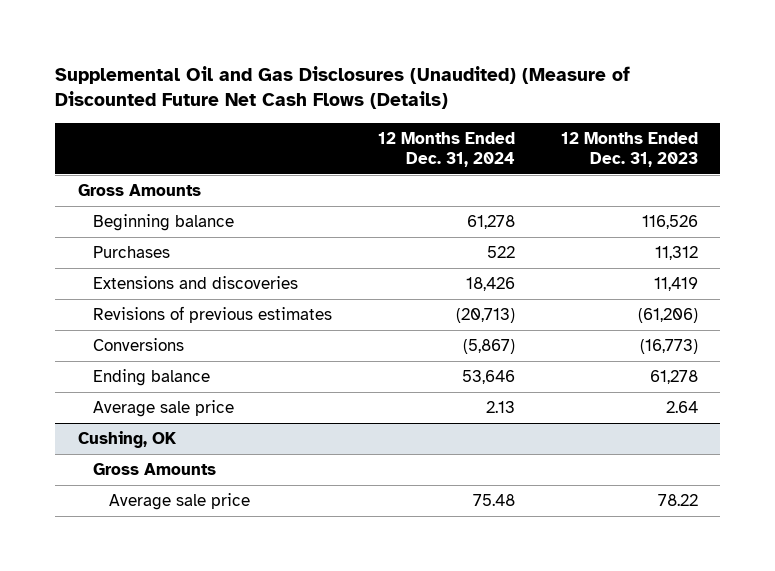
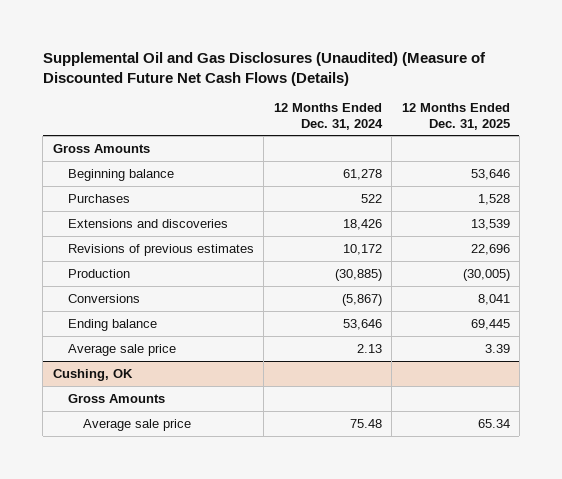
- | 12 Months Ended Dec. 31, 2024 | 12 Months Ended Dec. 31, 2023
+ | 12 Months Ended Dec. 31, 2024 | 12 Months Ended Dec. 31, 2025
- Revisions of previous estimates | (20,713) | (61,206)
+ Revisions of previous estimates | 10,172 | 22,696
+ Production | (30,885) | (30,005)

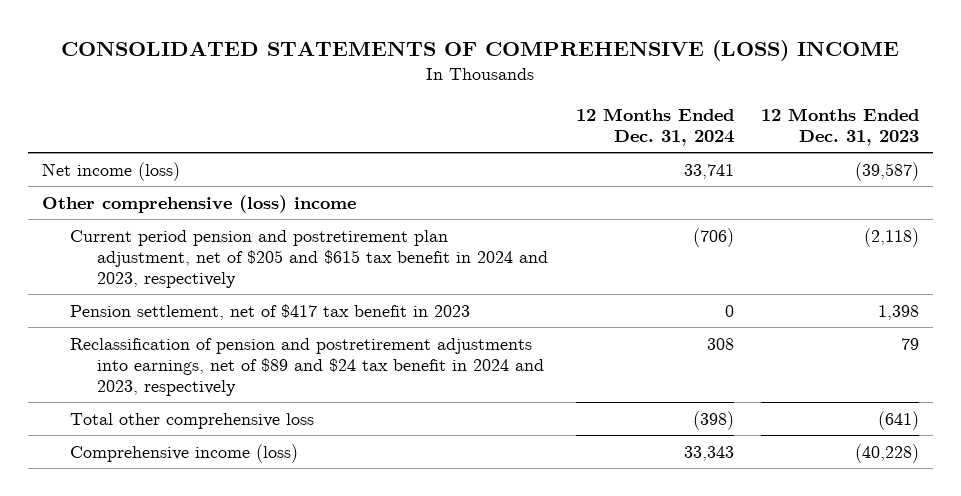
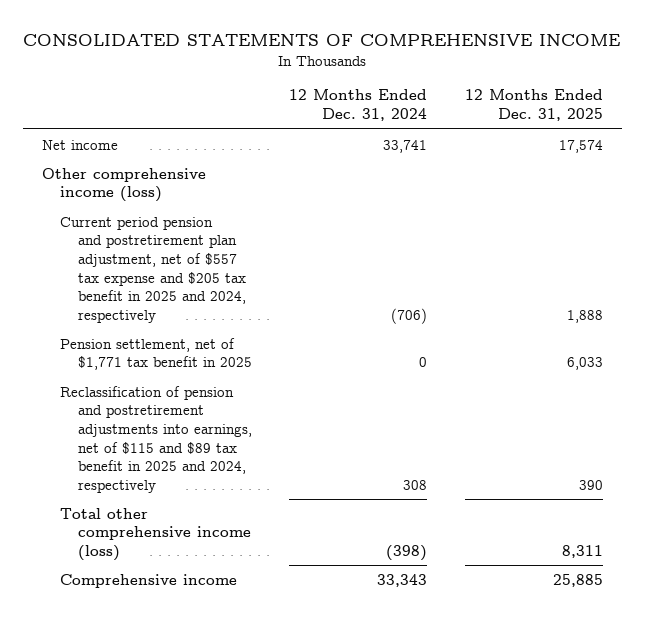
- CONSOLIDATED STATEMENTS OF COMPREHENSIVE (LOSS) INCOME
+ CONSOLIDATED STATEMENTS OF COMPREHENSIVE INCOME
- | 12 Months Ended Dec. 31, 2024 | 12 Months Ended Dec. 31, 2023
+ | 12 Months Ended Dec. 31, 2024 | 12 Months Ended Dec. 31, 2025
- Net income (loss) | 33,741 | (39,587)
- Other comprehensive (loss) income
- Current period pension and postretirement plan adjustment, net of $205 and $615 tax benefit in 2024 and 2023, respectively | (706) | (2,118)
- Pension settlement, net of $417 tax benefit in 2023 | 0 | 1,398
- Reclassification of pension and postretirement adjustments into earnings, net of $89 and $24 tax benefit in 2024 and 2023, respectively | 308 | 79
- Total other comprehensive loss | (398) | (641)
- Comprehensive income (loss) | 33,343 | (40,228)
+ Net income | 33,741 | 17,574
+ Other comprehensive income (loss)
+ Current period pension and postretirement plan adjustment, net of $557 tax expense and $205 tax benefit in 2025 and 2024, respectively | (706) | 1,888
+ Pension settlement, net of $1,771 tax benefit in 2025 | 0 | 6,033
+ Reclassification of pension and postretirement adjustments into earnings, net of $115 and $89 tax benefit in 2025 and 2024, respectively | 308 | 390
+ Total other comprehensive income (loss) | (398) | 8,311
+ Comprehensive income | 33,343 | 25,885

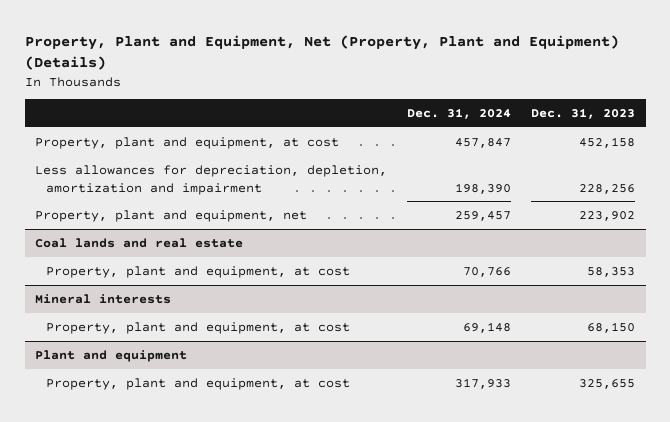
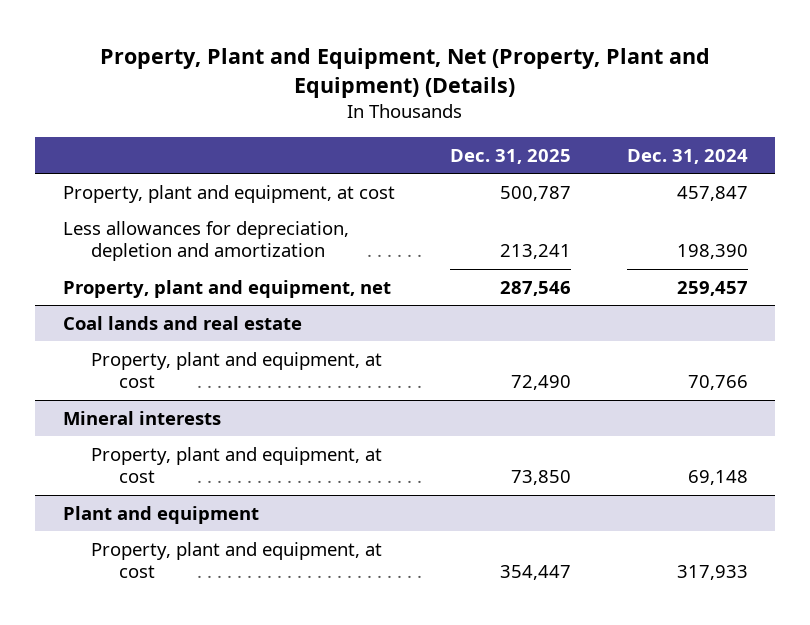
- | Dec. 31, 2024 | Dec. 31, 2023
+ | Dec. 31, 2025 | Dec. 31, 2024
- Less allowances for depreciation, depletion, amortization and impairment | 198,390 | 228,256
+ Less allowances for depreciation, depletion and amortization | 213,241 | 198,390

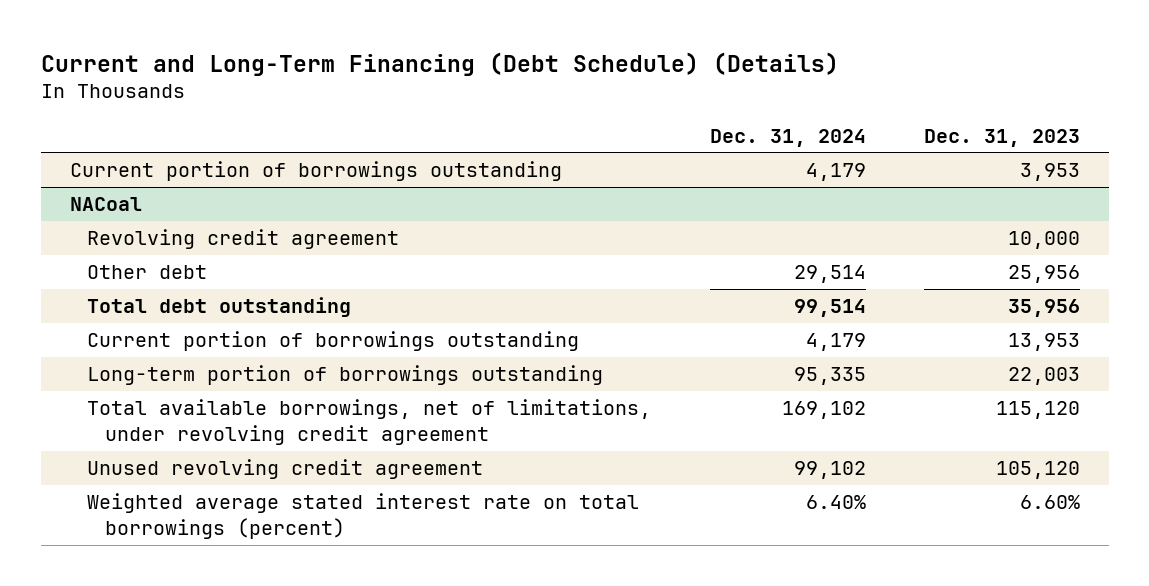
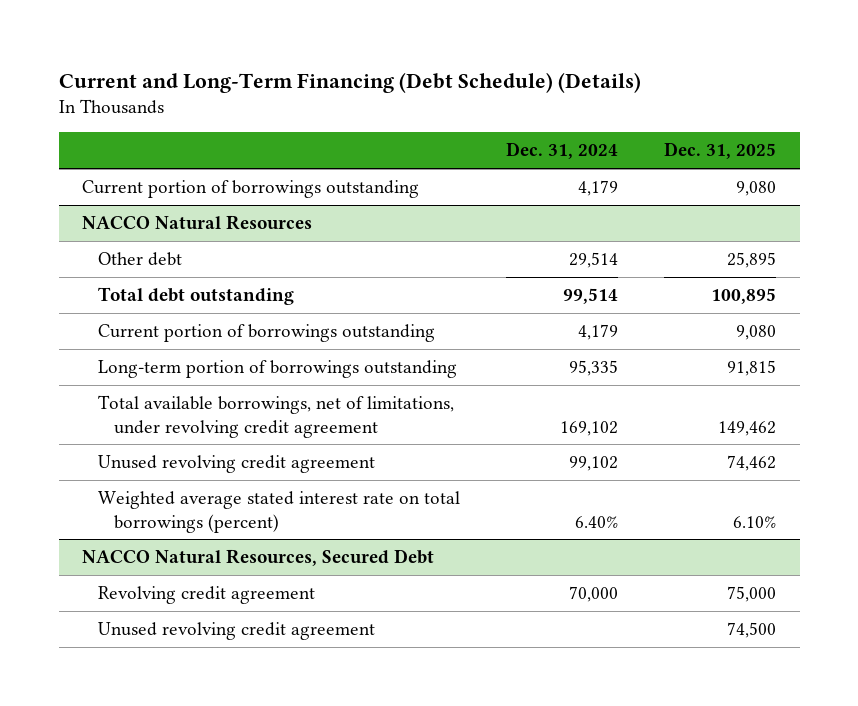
- | Dec. 31, 2024 | Dec. 31, 2023
+ | Dec. 31, 2024 | Dec. 31, 2025
- NACoal
- Revolving credit agreement | | 10,000
+ NACCO Natural Resources
+ NACCO Natural Resources, Secured Debt
+ Revolving credit agreement | 70,000 | 75,000
+ Unused revolving credit agreement | | 74,500

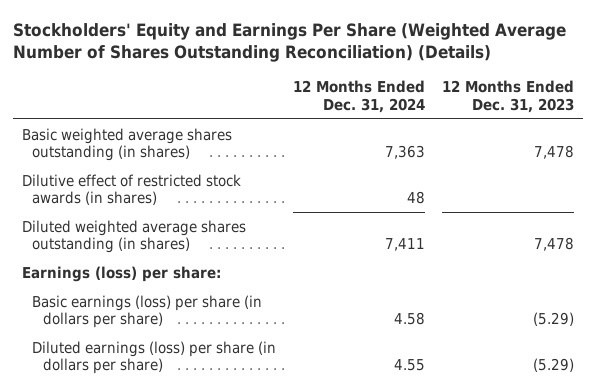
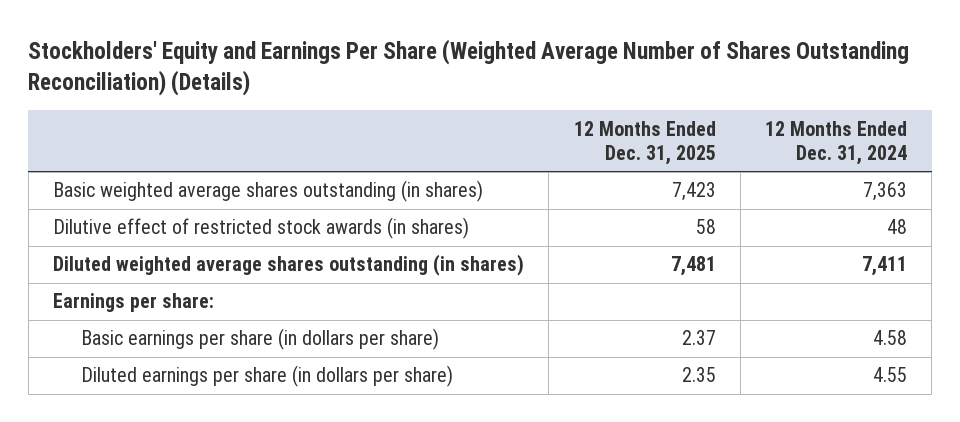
- | 12 Months Ended Dec. 31, 2024 | 12 Months Ended Dec. 31, 2023
+ | 12 Months Ended Dec. 31, 2025 | 12 Months Ended Dec. 31, 2024
- Earnings (loss) per share:
- Basic earnings (loss) per share (in dollars per share) | 4.58 | (5.29)
- Diluted earnings (loss) per share (in dollars per share) | 4.55 | (5.29)
+ Earnings per share:
+ Basic earnings per share (in dollars per share) | 2.37 | 4.58
+ Diluted earnings per share (in dollars per share) | 2.35 | 4.55

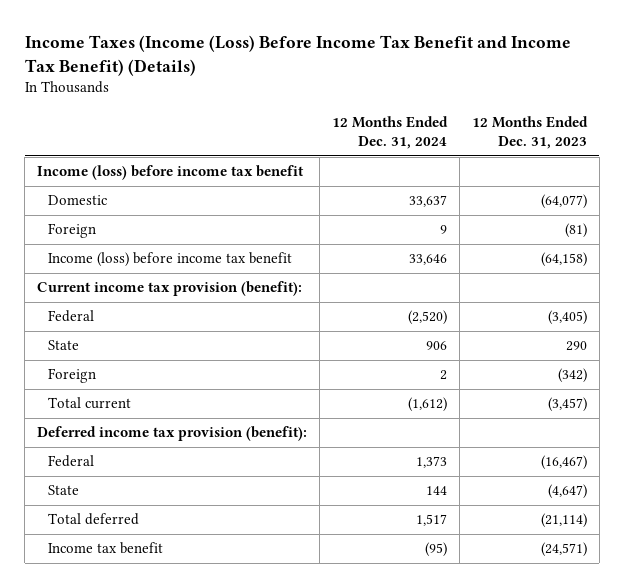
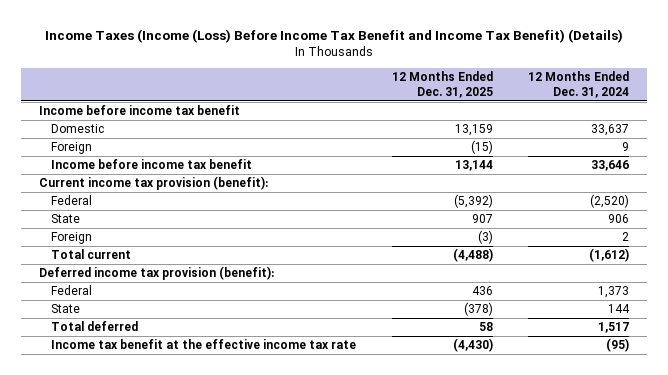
- | 12 Months Ended Dec. 31, 2024 | 12 Months Ended Dec. 31, 2023
+ | 12 Months Ended Dec. 31, 2025 | 12 Months Ended Dec. 31, 2024
- Income (loss) before income tax benefit
+ Income before income tax benefit
- Income (loss) before income tax benefit | 33,646 | (64,158)
+ Income before income tax benefit | 13,144 | 33,646
- Income tax benefit | (95) | (24,571)
+ Income tax benefit at the effective income tax rate | (4,430) | (95)

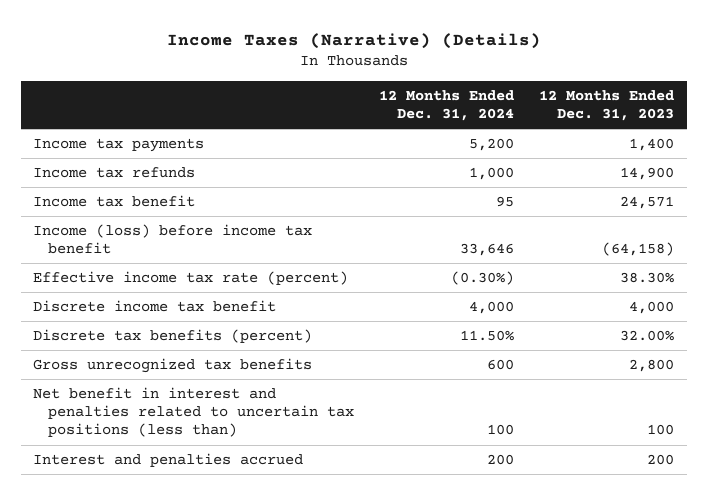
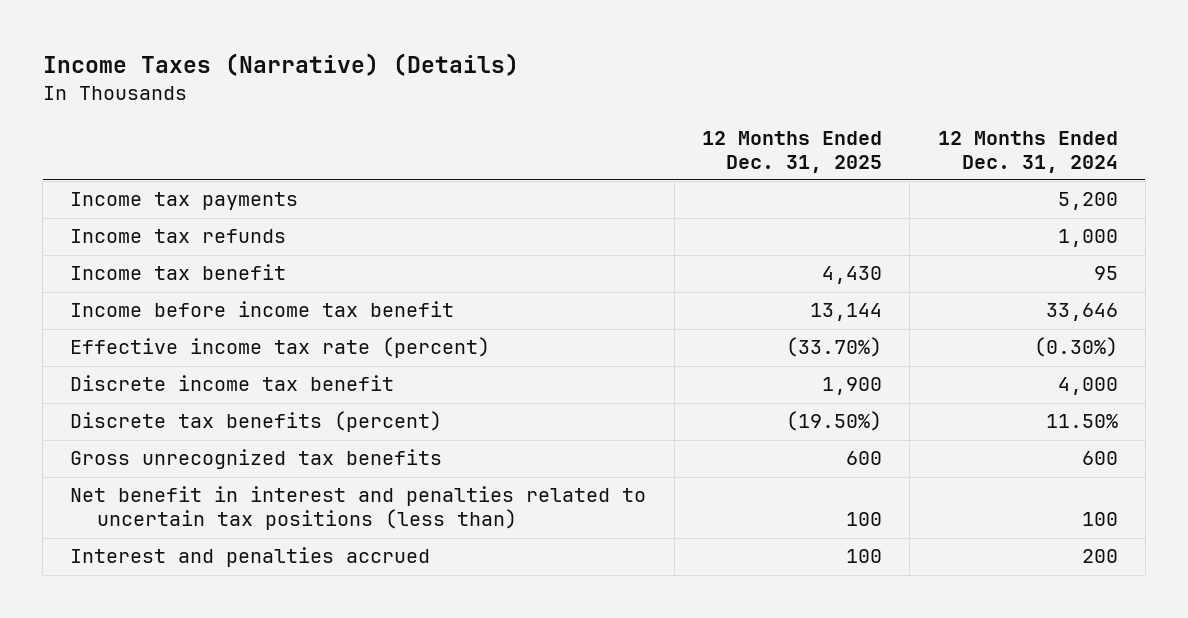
- | 12 Months Ended Dec. 31, 2024 | 12 Months Ended Dec. 31, 2023
+ | 12 Months Ended Dec. 31, 2025 | 12 Months Ended Dec. 31, 2024
- Income (loss) before income tax benefit | 33,646 | (64,158)
+ Income before income tax benefit | 13,144 | 33,646

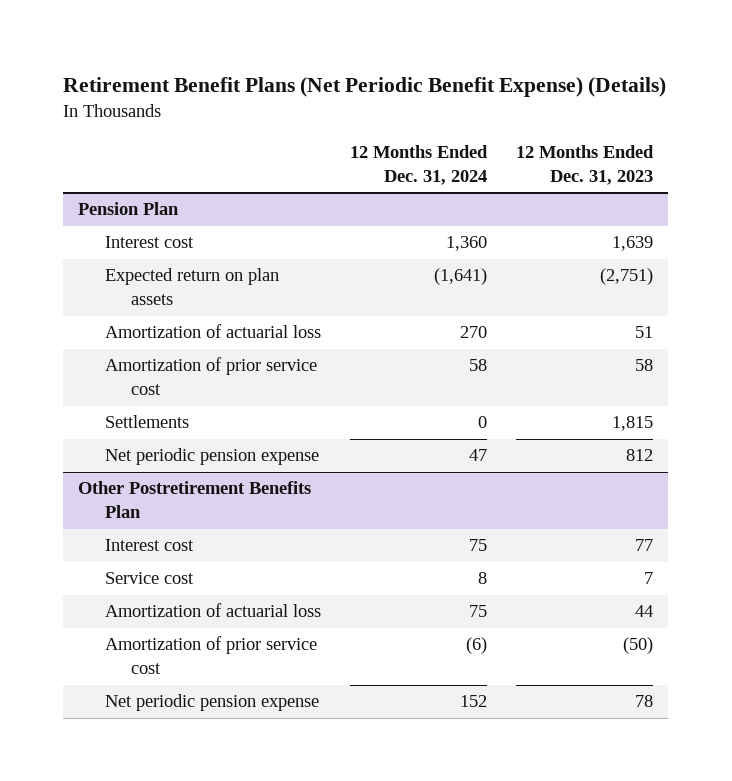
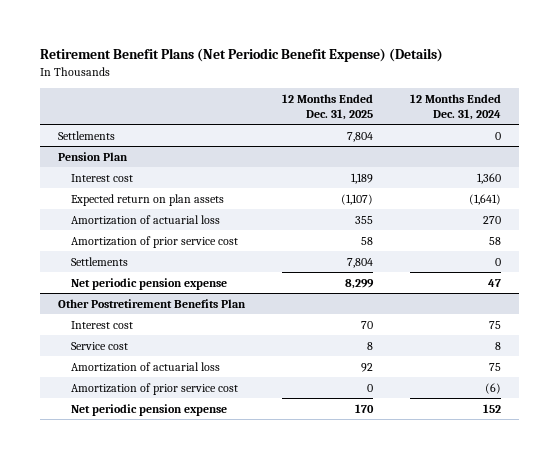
- | 12 Months Ended Dec. 31, 2024 | 12 Months Ended Dec. 31, 2023
+ | 12 Months Ended Dec. 31, 2025 | 12 Months Ended Dec. 31, 2024
+ Settlements | 7,804 | 0

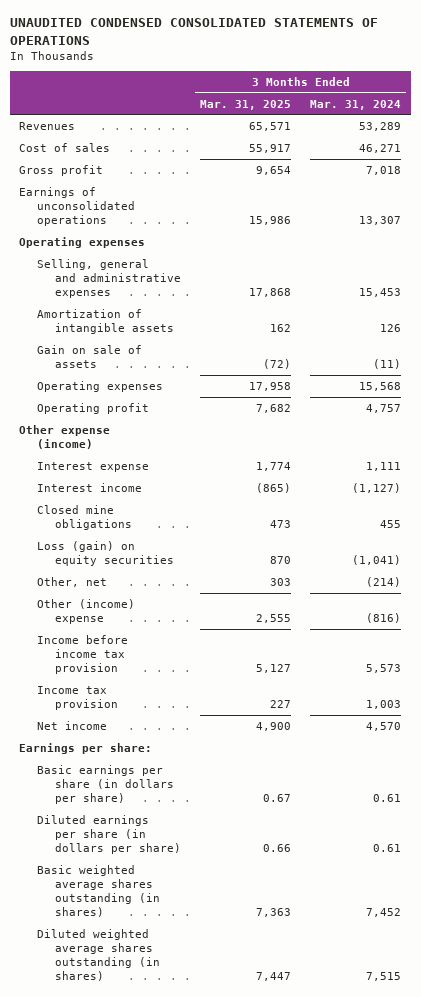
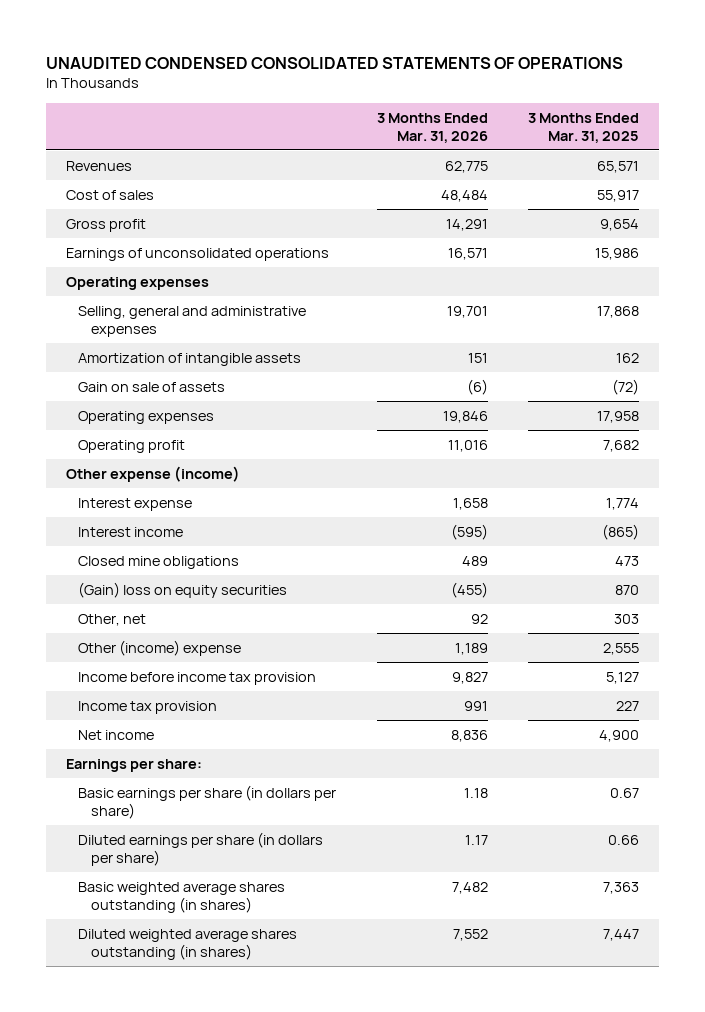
- | 3 Months Ended Mar. 31, 2025 | 3 Months Ended Mar. 31, 2024
+ | 3 Months Ended Mar. 31, 2026 | 3 Months Ended Mar. 31, 2025
- Loss (gain) on equity securities | 870 | (1,041)
+ (Gain) loss on equity securities | (455) | 870

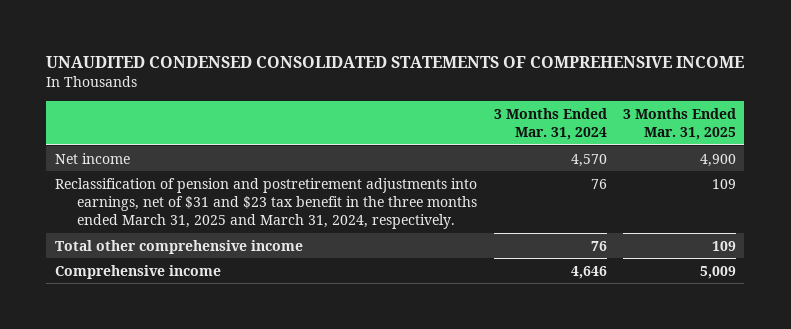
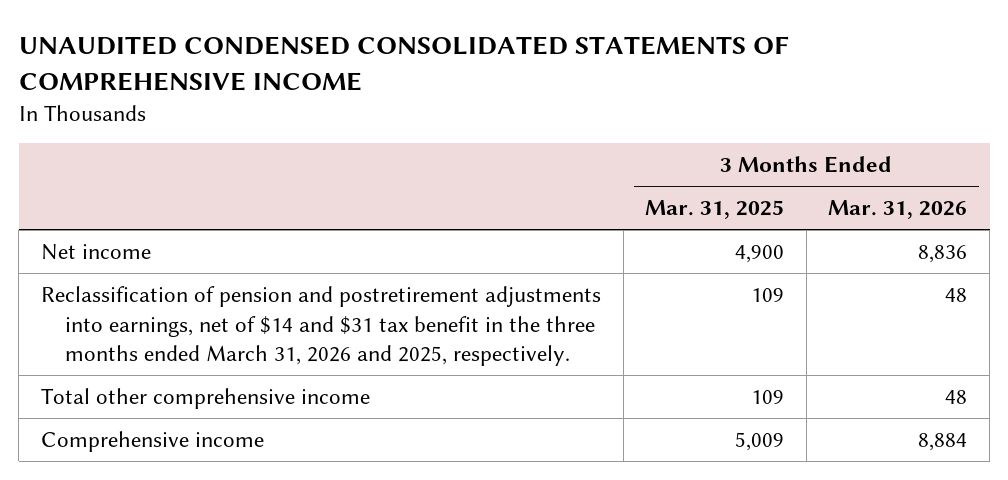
- | 3 Months Ended Mar. 31, 2024 | 3 Months Ended Mar. 31, 2025
+ | 3 Months Ended Mar. 31, 2025 | 3 Months Ended Mar. 31, 2026
- Reclassification of pension and postretirement adjustments into earnings, net of $31 and $23 tax benefit in the three months ended March 31, 2025 and March 31, 2024, respectively. | 76 | 109
+ Reclassification of pension and postretirement adjustments into earnings, net of $14 and $31 tax benefit in the three months ended March 31, 2026 and 2025, respectively. | 109 | 48

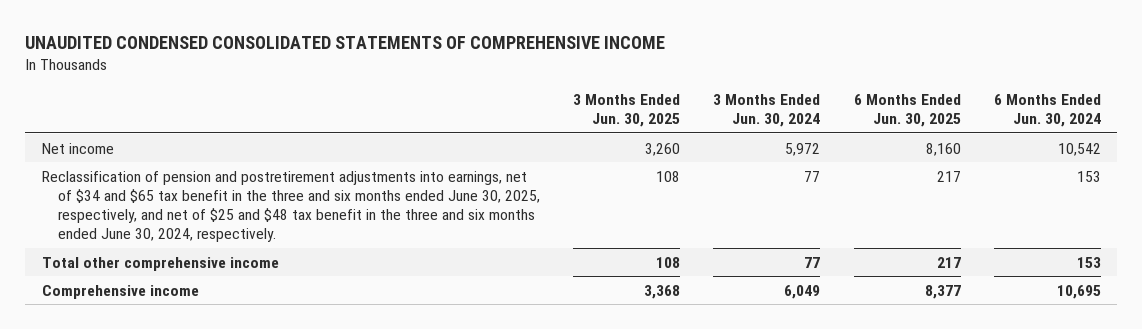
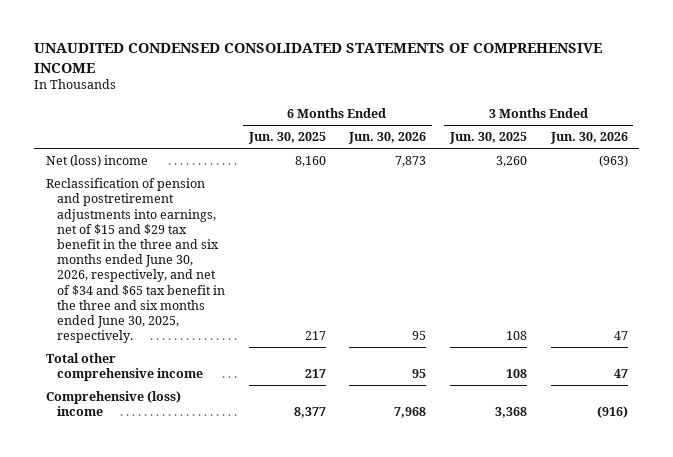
- | 3 Months Ended Jun. 30, 2025 | 3 Months Ended Jun. 30, 2024 | 6 Months Ended Jun. 30, 2025 | 6 Months Ended Jun. 30, 2024
+ | 6 Months Ended Jun. 30, 2025 | 6 Months Ended Jun. 30, 2026 | 3 Months Ended Jun. 30, 2025 | 3 Months Ended Jun. 30, 2026
- Net income | 3,260 | 5,972 | 8,160 | 10,542
- Reclassification of pension and postretirement adjustments into earnings, net of $34 and $65 tax benefit in the three and six months ended June 30, 2025, respectively, and net of $25 and $48 tax benefit in the three and six months ended June 30, 2024, respectively. | 108 | 77 | 217 | 153
+ Net (loss) income | 8,160 | 7,873 | 3,260 | (963)
+ Reclassification of pension and postretirement adjustments into earnings, net of $15 and $29 tax benefit in the three and six months ended June 30, 2026, respectively, and net of $34 and $65 tax benefit in the three and six months ended June 30, 2025, respectively. | 217 | 95 | 108 | 47
- Comprehensive income | 3,368 | 6,049 | 8,377 | 10,695
+ Comprehensive (loss) income | 8,377 | 7,968 | 3,368 | (916)

